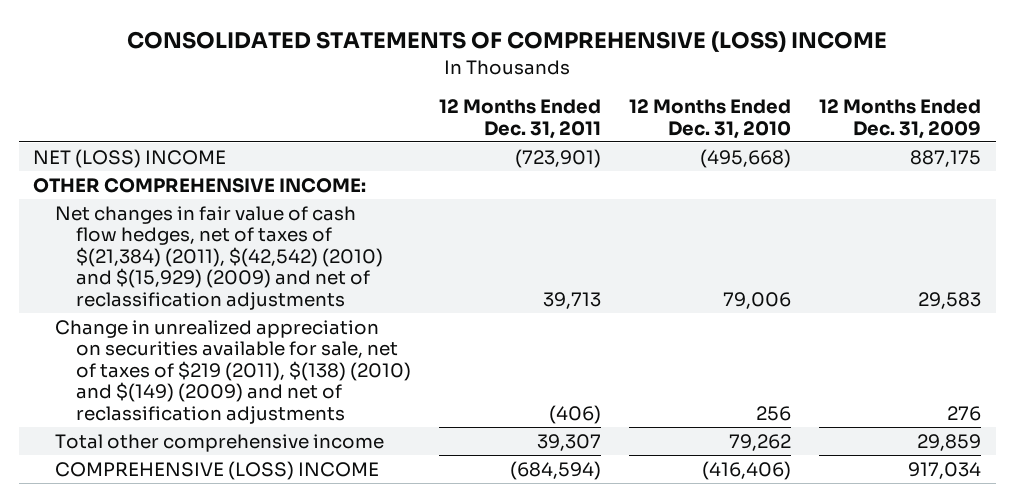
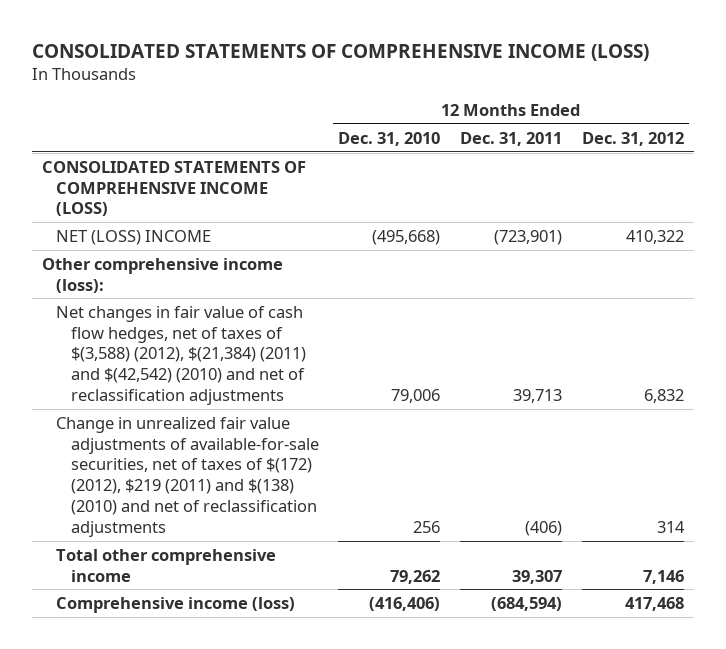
- CONSOLIDATED STATEMENTS OF COMPREHENSIVE (LOSS) INCOME
+ CONSOLIDATED STATEMENTS OF COMPREHENSIVE INCOME (LOSS)
- | 12 Months Ended Dec. 31, 2011 | 12 Months Ended Dec. 31, 2010 | 12 Months Ended Dec. 31, 2009
+ | 12 Months Ended Dec. 31, 2010 | 12 Months Ended Dec. 31, 2011 | 12 Months Ended Dec. 31, 2012
+ CONSOLIDATED STATEMENTS OF COMPREHENSIVE INCOME (LOSS)
- OTHER COMPREHENSIVE INCOME:
- Net changes in fair value of cash flow hedges, net of taxes of $(21,384) (2011), $(42,542) (2010) and $(15,929) (2009) and net of reclassification adjustments | 39,713 | 79,006 | 29,583
- Change in unrealized appreciation on securities available for sale, net of taxes of $219 (2011), $(138) (2010) and $(149) (2009) and net of reclassification adjustments | (406) | 256 | 276
+ Other comprehensive income (loss):
+ Net changes in fair value of cash flow hedges, net of taxes of $(3,588) (2012), $(21,384) (2011) and $(42,542) (2010) and net of reclassification adjustments | 79,006 | 39,713 | 6,832
+ Change in unrealized fair value adjustments of available-for-sale securities, net of taxes of $(172) (2012), $219 (2011) and $(138) (2010) and net of reclassification adjustments | 256 | (406) | 314
- COMPREHENSIVE (LOSS) INCOME | (684,594) | (416,406) | 917,034
+ Comprehensive income (loss) | (416,406) | (684,594) | 417,468

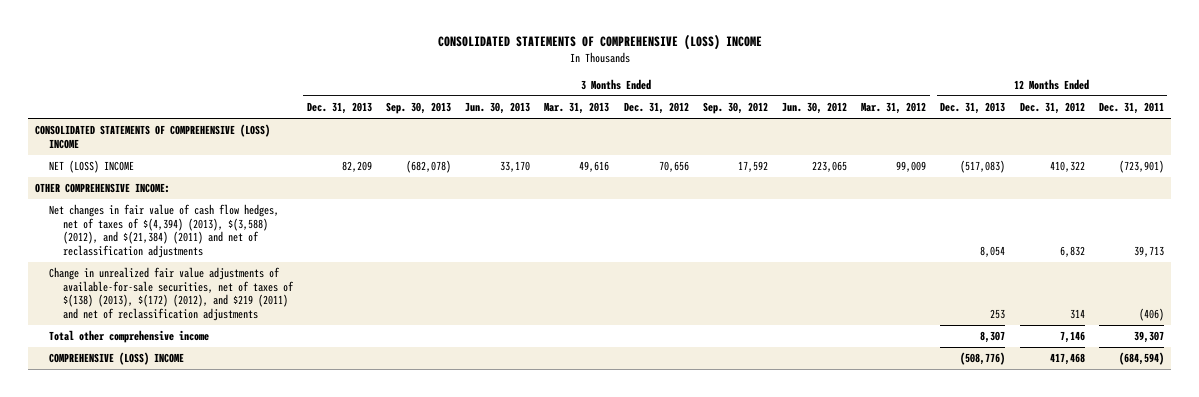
- CONSOLIDATED STATEMENTS OF COMPREHENSIVE INCOME (LOSS)
+ CONSOLIDATED STATEMENTS OF COMPREHENSIVE (LOSS) INCOME
- | 12 Months Ended Dec. 31, 2010 | 12 Months Ended Dec. 31, 2011 | 12 Months Ended Dec. 31, 2012
+ | 3 Months Ended Dec. 31, 2013 | 3 Months Ended Sep. 30, 2013 | 3 Months Ended Jun. 30, 2013 | 3 Months Ended Mar. 31, 2013 | 3 Months Ended Dec. 31, 2012 | 3 Months Ended Sep. 30, 2012 | 3 Months Ended Jun. 30, 2012 | 3 Months Ended Mar. 31, 2012 | 12 Months Ended Dec. 31, 2013 | 12 Months Ended Dec. 31, 2012 | 12 Months Ended Dec. 31, 2011
- CONSOLIDATED STATEMENTS OF COMPREHENSIVE INCOME (LOSS)
+ CONSOLIDATED STATEMENTS OF COMPREHENSIVE (LOSS) INCOME
- Other comprehensive income (loss):
- Net changes in fair value of cash flow hedges, net of taxes of $(3,588) (2012), $(21,384) (2011) and $(42,542) (2010) and net of reclassification adjustments | 79,006 | 39,713 | 6,832
- Change in unrealized fair value adjustments of available-for-sale securities, net of taxes of $(172) (2012), $219 (2011) and $(138) (2010) and net of reclassification adjustments | 256 | (406) | 314
+ OTHER COMPREHENSIVE INCOME:
+ Net changes in fair value of cash flow hedges, net of taxes of $(4,394) (2013), $(3,588) (2012), and $(21,384) (2011) and net of reclassification adjustments | | | | | | | | | 8,054 | 6,832 | 39,713
+ Change in unrealized fair value adjustments of available-for-sale securities, net of taxes of $(138) (2013), $(172) (2012), and $219 (2011) and net of reclassification adjustments | | | | | | | | | 253 | 314 | (406)
- Comprehensive income (loss) | (416,406) | (684,594) | 417,468
+ COMPREHENSIVE (LOSS) INCOME | | | | | | | | | (508,776) | 417,468 | (684,594)

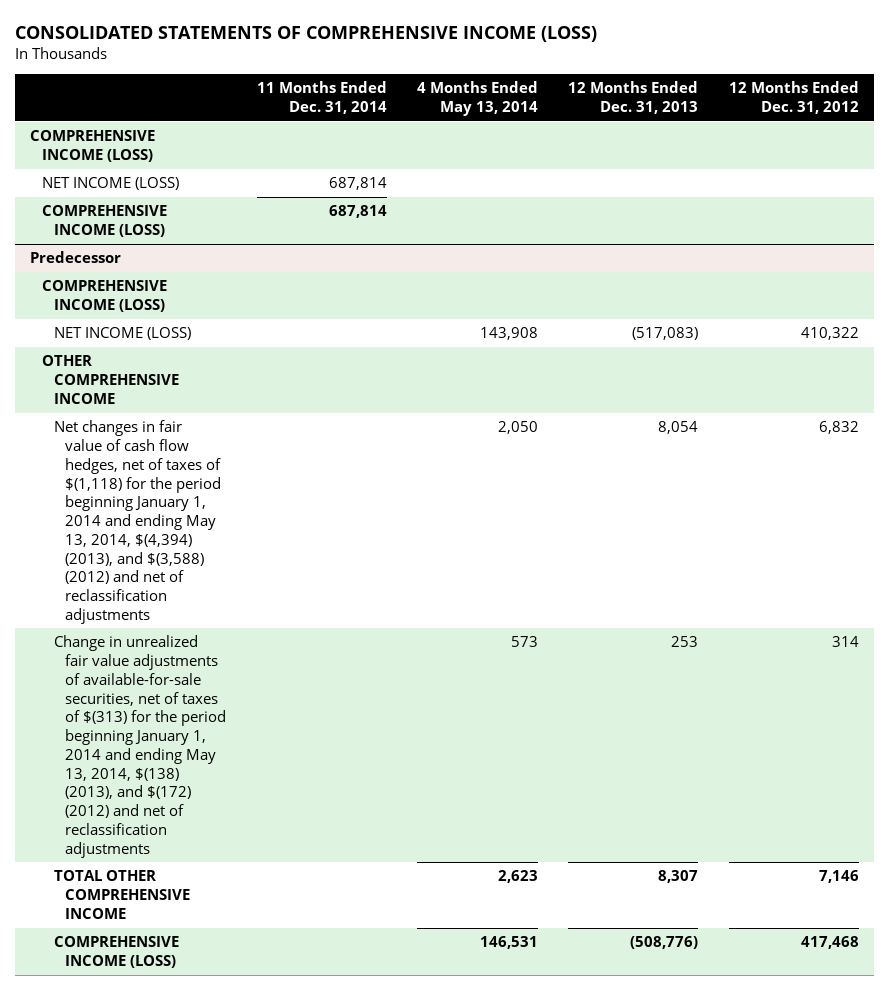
- CONSOLIDATED STATEMENTS OF COMPREHENSIVE (LOSS) INCOME
+ CONSOLIDATED STATEMENTS OF COMPREHENSIVE INCOME (LOSS)
- | 3 Months Ended Dec. 31, 2013 | 3 Months Ended Sep. 30, 2013 | 3 Months Ended Jun. 30, 2013 | 3 Months Ended Mar. 31, 2013 | 3 Months Ended Dec. 31, 2012 | 3 Months Ended Sep. 30, 2012 | 3 Months Ended Jun. 30, 2012 | 3 Months Ended Mar. 31, 2012 | 12 Months Ended Dec. 31, 2013 | 12 Months Ended Dec. 31, 2012 | 12 Months Ended Dec. 31, 2011
+ | 11 Months Ended Dec. 31, 2014 | 4 Months Ended May 13, 2014 | 12 Months Ended Dec. 31, 2013 | 12 Months Ended Dec. 31, 2012
- CONSOLIDATED STATEMENTS OF COMPREHENSIVE (LOSS) INCOME
- NET (LOSS) INCOME | 82,209 | (682,078) | 33,170 | 49,616 | 70,656 | 17,592 | 223,065 | 99,009 | (517,083) | 410,322 | (723,901)
- OTHER COMPREHENSIVE INCOME:
- Net changes in fair value of cash flow hedges, net of taxes of $(4,394) (2013), $(3,588) (2012), and $(21,384) (2011) and net of reclassification adjustments | | | | | | | | | 8,054 | 6,832 | 39,713
- Change in unrealized fair value adjustments of available-for-sale securities, net of taxes of $(138) (2013), $(172) (2012), and $219 (2011) and net of reclassification adjustments | | | | | | | | | 253 | 314 | (406)
- Total other comprehensive income | | | | | | | | | 8,307 | 7,146 | 39,307
- COMPREHENSIVE (LOSS) INCOME | | | | | | | | | (508,776) | 417,468 | (684,594)
+ COMPREHENSIVE INCOME (LOSS)
+ NET INCOME (LOSS) | 687,814 | | |
+ COMPREHENSIVE INCOME (LOSS) | 687,814 | | |
+ Predecessor
+ COMPREHENSIVE INCOME (LOSS)
+ NET INCOME (LOSS) | | 143,908 | (517,083) | 410,322
+ OTHER COMPREHENSIVE INCOME
+ Net changes in fair value of cash flow hedges, net of taxes of $(1,118) for the period beginning January 1, 2014 and ending May 13, 2014, $(4,394) (2013), and $(3,588) (2012) and net of reclassification adjustments | | 2,050 | 8,054 | 6,832
+ Change in unrealized fair value adjustments of available-for-sale securities, net of taxes of $(313) for the period beginning January 1, 2014 and ending May 13, 2014, $(138) (2013), and $(172) (2012) and net of reclassification adjustments | | 573 | 253 | 314
+ TOTAL OTHER COMPREHENSIVE INCOME | | 2,623 | 8,307 | 7,146
+ COMPREHENSIVE INCOME (LOSS) | | 146,531 | (508,776) | 417,468

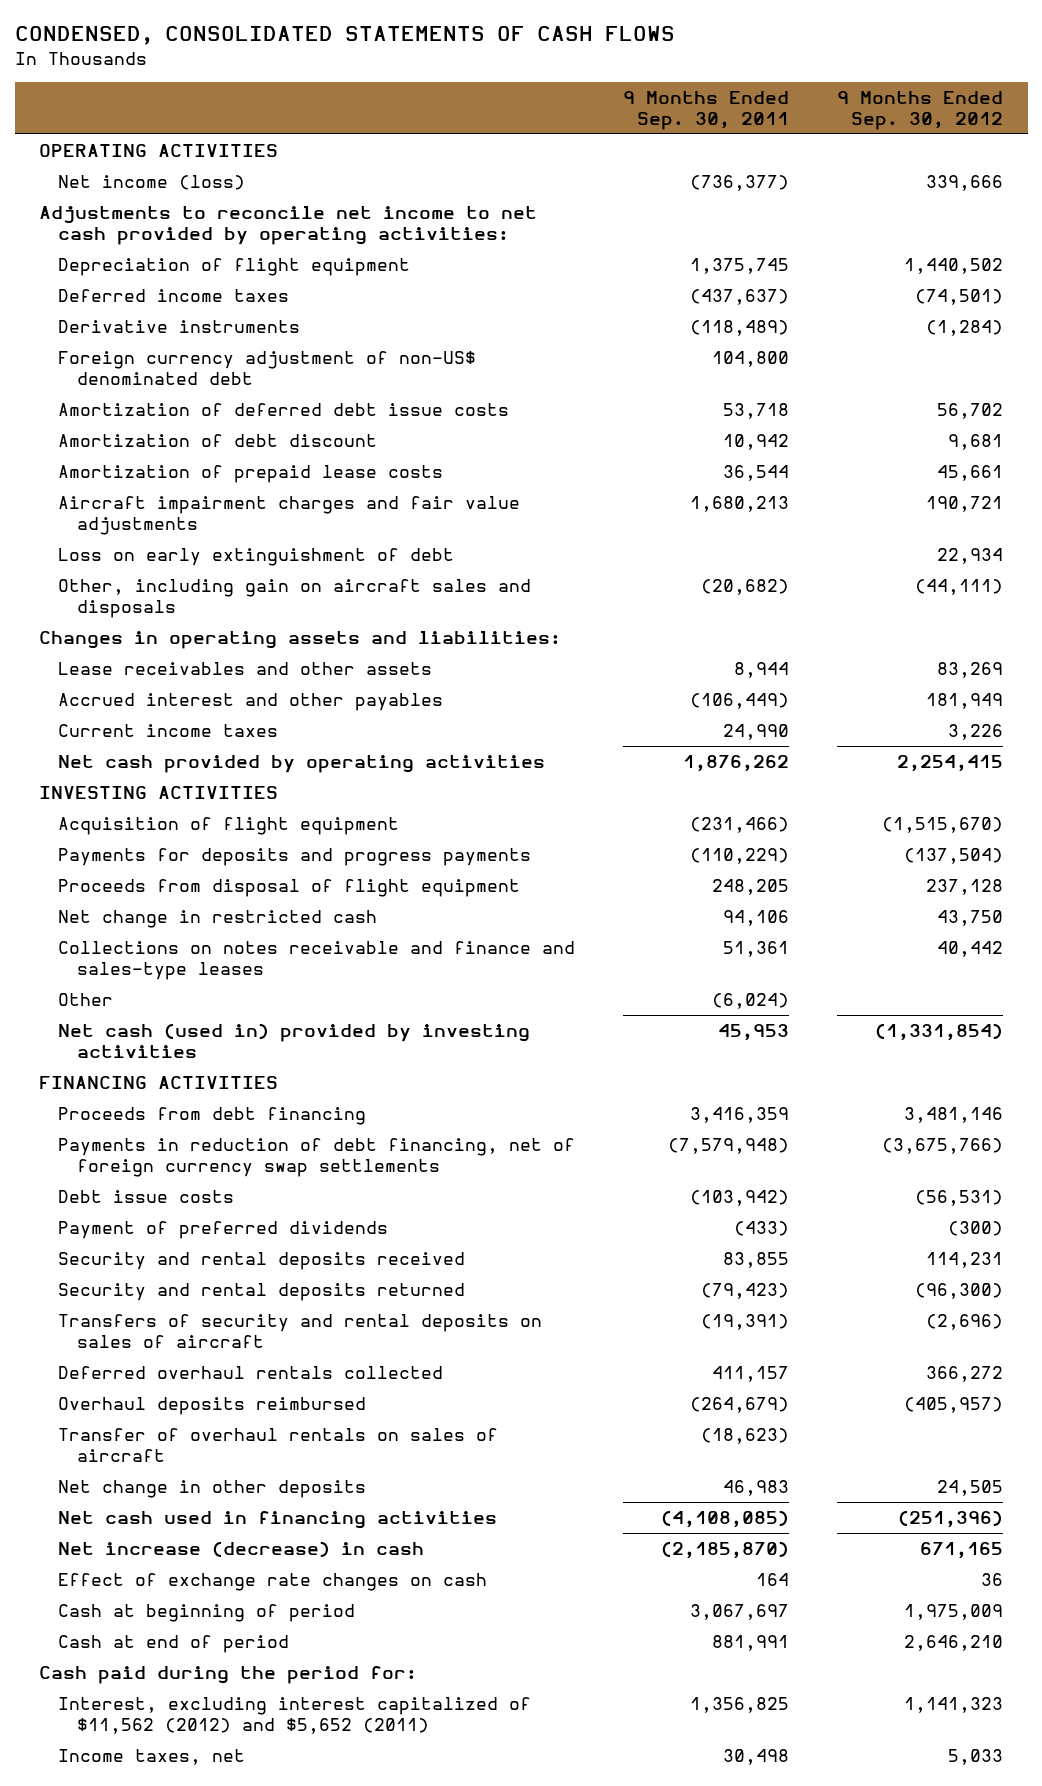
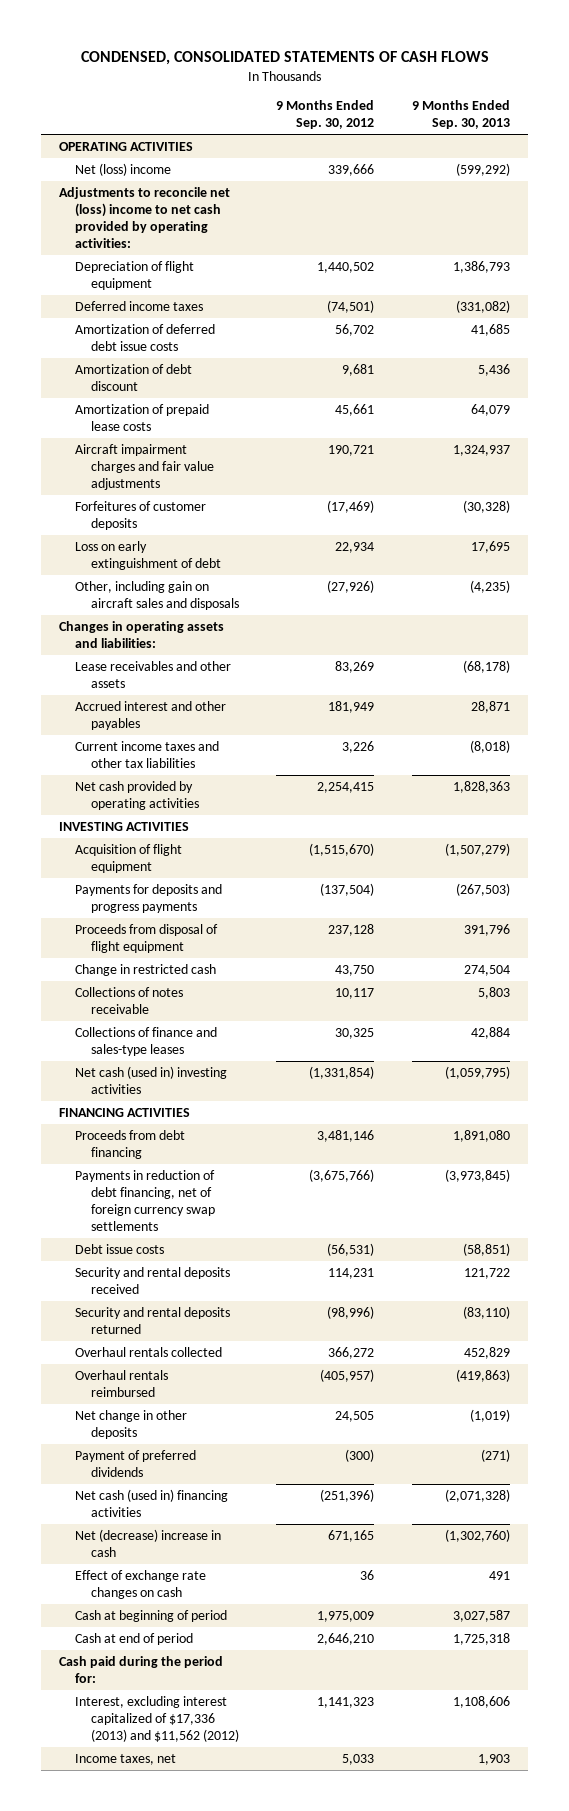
- | 9 Months Ended Sep. 30, 2011 | 9 Months Ended Sep. 30, 2012
+ | 9 Months Ended Sep. 30, 2012 | 9 Months Ended Sep. 30, 2013
- Net income (loss) | (736,377) | 339,666
- Adjustments to reconcile net income to net cash provided by operating activities:
+ Net (loss) income | 339,666 | (599,292)
+ Adjustments to reconcile net (loss) income to net cash provided by operating activities:
- Derivative instruments | (118,489) | (1,284)
- Foreign currency adjustment of non-US$ denominated debt | 104,800 |
+ Forfeitures of customer deposits | (17,469) | (30,328)
- Other, including gain on aircraft sales and disposals | (20,682) | (44,111)
+ Other, including gain on aircraft sales and disposals | (27,926) | (4,235)
- Current income taxes | 24,990 | 3,226
+ Current income taxes and other tax liabilities | 3,226 | (8,018)
- Net change in restricted cash | 94,106 | 43,750
- Collections on notes receivable and finance and sales-type leases | 51,361 | 40,442
- Other | (6,024) |
- Net cash (used in) provided by investing activities | 45,953 | (1,331,854)
+ Change in restricted cash | 43,750 | 274,504
+ Collections of notes receivable | 10,117 | 5,803
+ Collections of finance and sales-type leases | 30,325 | 42,884
+ Net cash (used in) investing activities | (1,331,854) | (1,059,795)
- Security and rental deposits returned | (79,423) | (96,300)
- Transfers of security and rental deposits on sales of aircraft | (19,391) | (2,696)
- Deferred overhaul rentals collected | 411,157 | 366,272
- Overhaul deposits reimbursed | (264,679) | (405,957)
- Transfer of overhaul rentals on sales of aircraft | (18,623) |
+ Security and rental deposits returned | (98,996) | (83,110)
+ Overhaul rentals collected | 366,272 | 452,829
+ Overhaul rentals reimbursed | (405,957) | (419,863)
- Net cash used in financing activities | (4,108,085) | (251,396)
- Net increase (decrease) in cash | (2,185,870) | 671,165
moved down: Payment of preferred dividends | (300) | (271)
+ Net cash (used in) financing activities | (251,396) | (2,071,328)
+ Net (decrease) increase in cash | 671,165 | (1,302,760)
- Interest, excluding interest capitalized of $11,562 (2012) and $5,652 (2011) | 1,356,825 | 1,141,323
+ Interest, excluding interest capitalized of $17,336 (2013) and $11,562 (2012) | 1,141,323 | 1,108,606

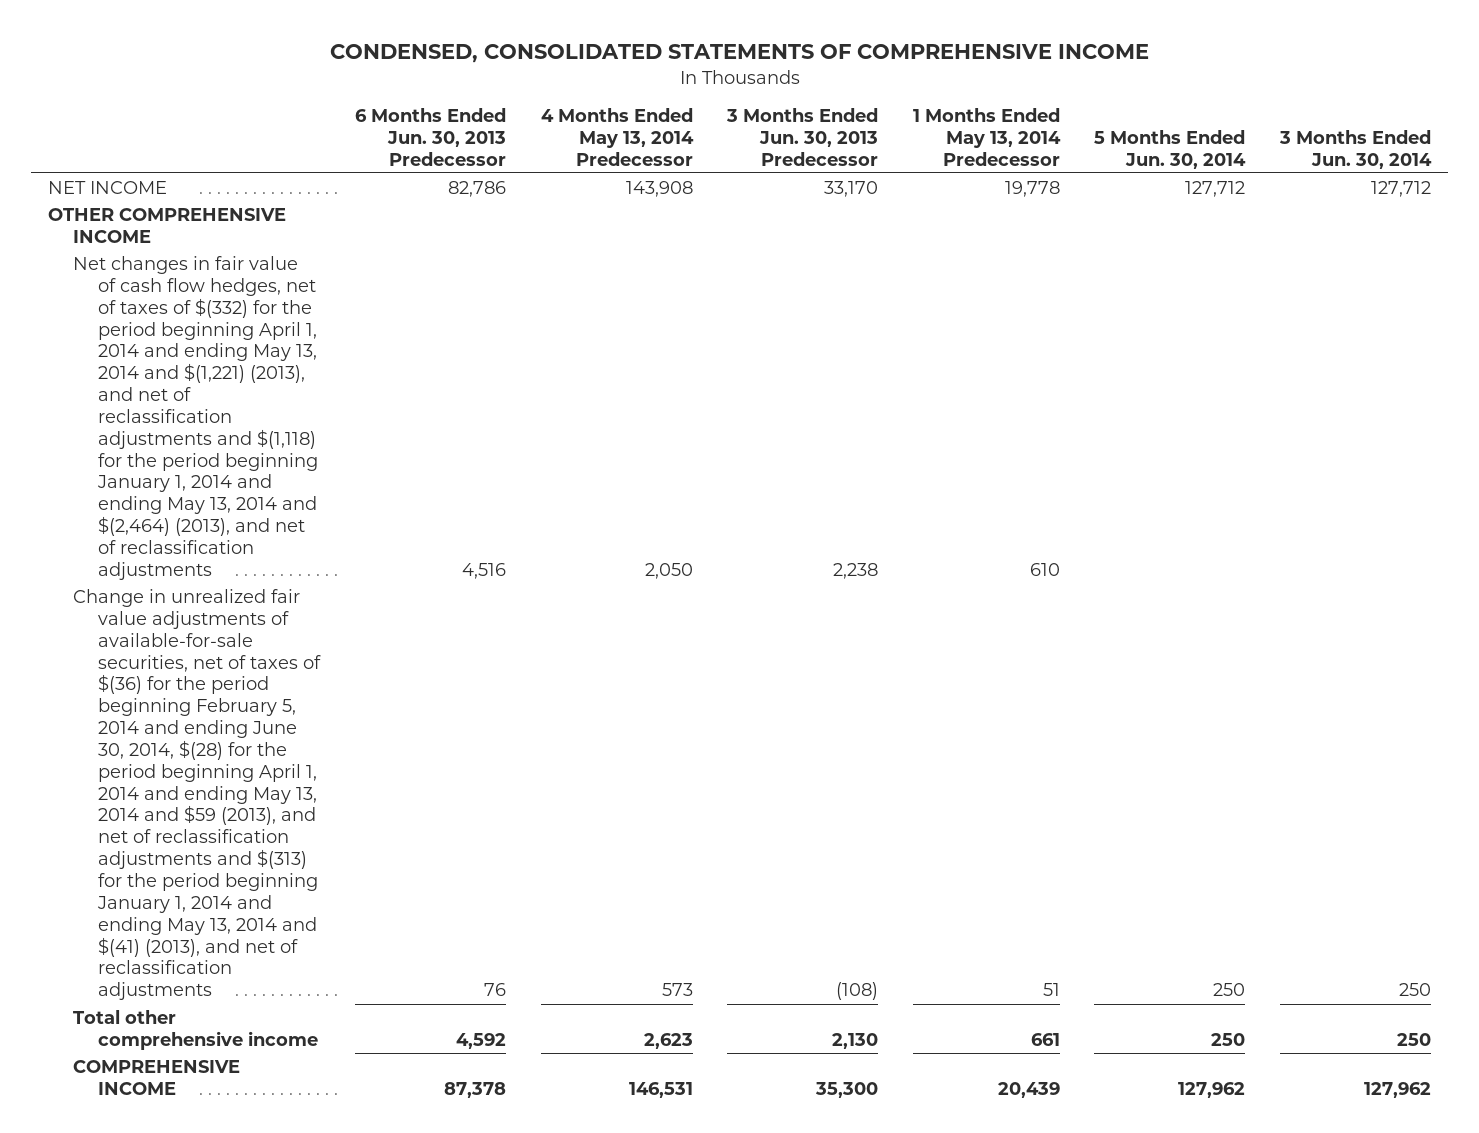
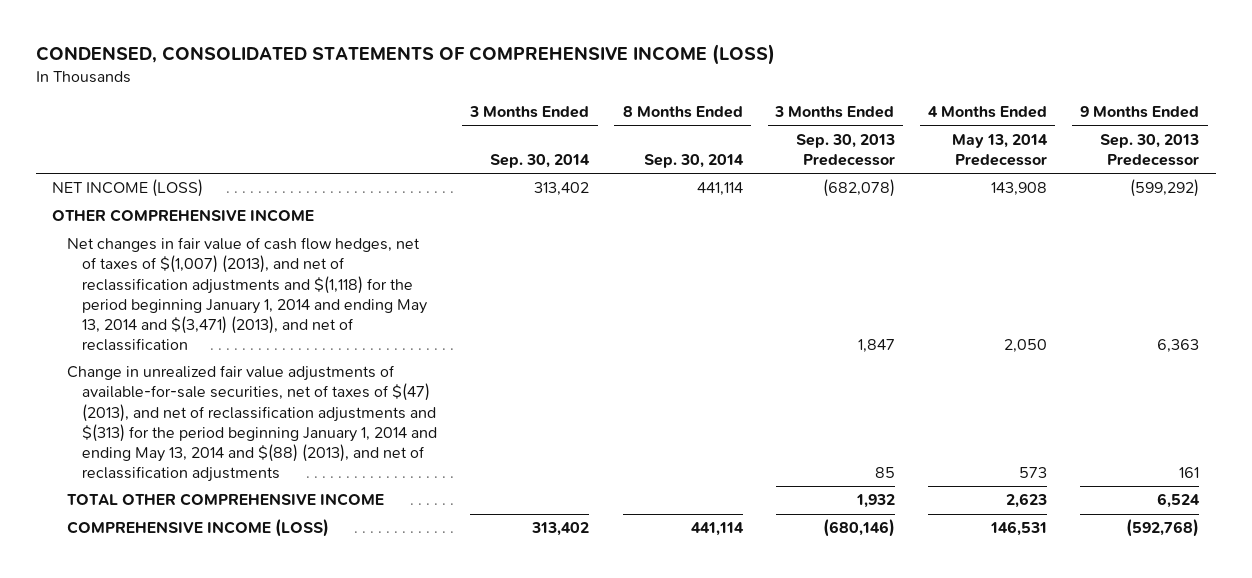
- CONDENSED, CONSOLIDATED STATEMENTS OF COMPREHENSIVE INCOME
+ CONDENSED, CONSOLIDATED STATEMENTS OF COMPREHENSIVE INCOME (LOSS)
- | 6 Months Ended Jun. 30, 2013 Predecessor | 4 Months Ended May 13, 2014 Predecessor | 3 Months Ended Jun. 30, 2013 Predecessor | 1 Months Ended May 13, 2014 Predecessor | 5 Months Ended Jun. 30, 2014 | 3 Months Ended Jun. 30, 2014
+ | 3 Months Ended Sep. 30, 2014 | 8 Months Ended Sep. 30, 2014 | 3 Months Ended Sep. 30, 2013 Predecessor | 4 Months Ended May 13, 2014 Predecessor | 9 Months Ended Sep. 30, 2013 Predecessor
- NET INCOME | 82,786 | 143,908 | 33,170 | 19,778 | 127,712 | 127,712
+ NET INCOME (LOSS) | 313,402 | 441,114 | (682,078) | 143,908 | (599,292)
- Net changes in fair value of cash flow hedges, net of taxes of $(332) for the period beginning April 1, 2014 and ending May 13, 2014 and $(1,221) (2013), and net of reclassification adjustments and $(1,118) for the period beginning January 1, 2014 and ending May 13, 2014 and $(2,464) (2013), and net of reclassification adjustments | 4,516 | 2,050 | 2,238 | 610 | |
- Change in unrealized fair value adjustments of available-for-sale securities, net of taxes of $(36) for the period beginning February 5, 2014 and ending June 30, 2014, $(28) for the period beginning April 1, 2014 and ending May 13, 2014 and $59 (2013), and net of reclassification adjustments and $(313) for the period beginning January 1, 2014 and ending May 13, 2014 and $(41) (2013), and net of reclassification adjustments | 76 | 573 | (108) | 51 | 250 | 250
- Total other comprehensive income | 4,592 | 2,623 | 2,130 | 661 | 250 | 250
- COMPREHENSIVE INCOME | 87,378 | 146,531 | 35,300 | 20,439 | 127,962 | 127,962
+ Net changes in fair value of cash flow hedges, net of taxes of $(1,007) (2013), and net of reclassification adjustments and $(1,118) for the period beginning January 1, 2014 and ending May 13, 2014 and $(3,471) (2013), and net of reclassification | | | 1,847 | 2,050 | 6,363
+ Change in unrealized fair value adjustments of available-for-sale securities, net of taxes of $(47) (2013), and net of reclassification adjustments and $(313) for the period beginning January 1, 2014 and ending May 13, 2014 and $(88) (2013), and net of reclassification adjustments | | | 85 | 573 | 161
+ TOTAL OTHER COMPREHENSIVE INCOME | | | 1,932 | 2,623 | 6,524
+ COMPREHENSIVE INCOME (LOSS) | 313,402 | 441,114 | (680,146) | 146,531 | (592,768)

